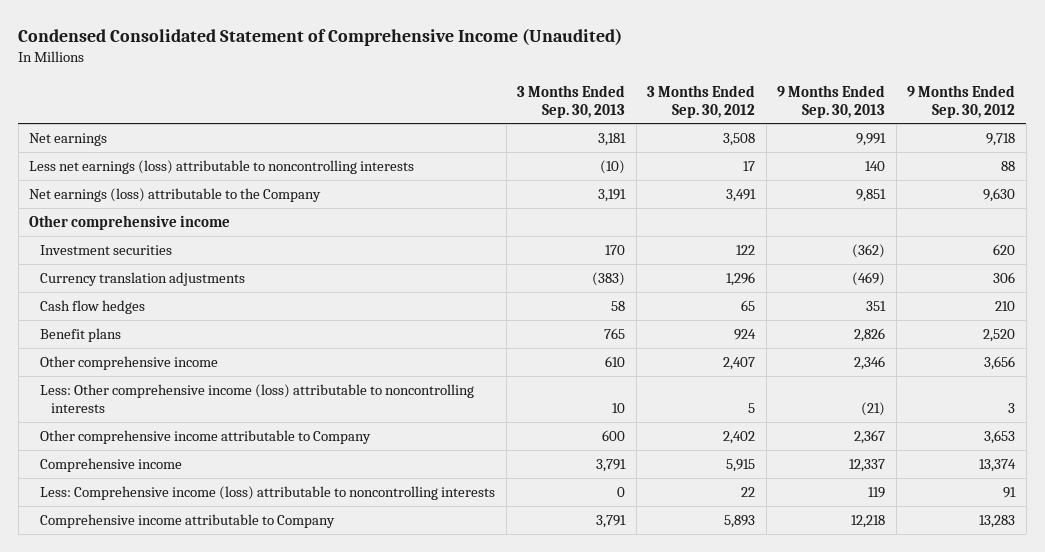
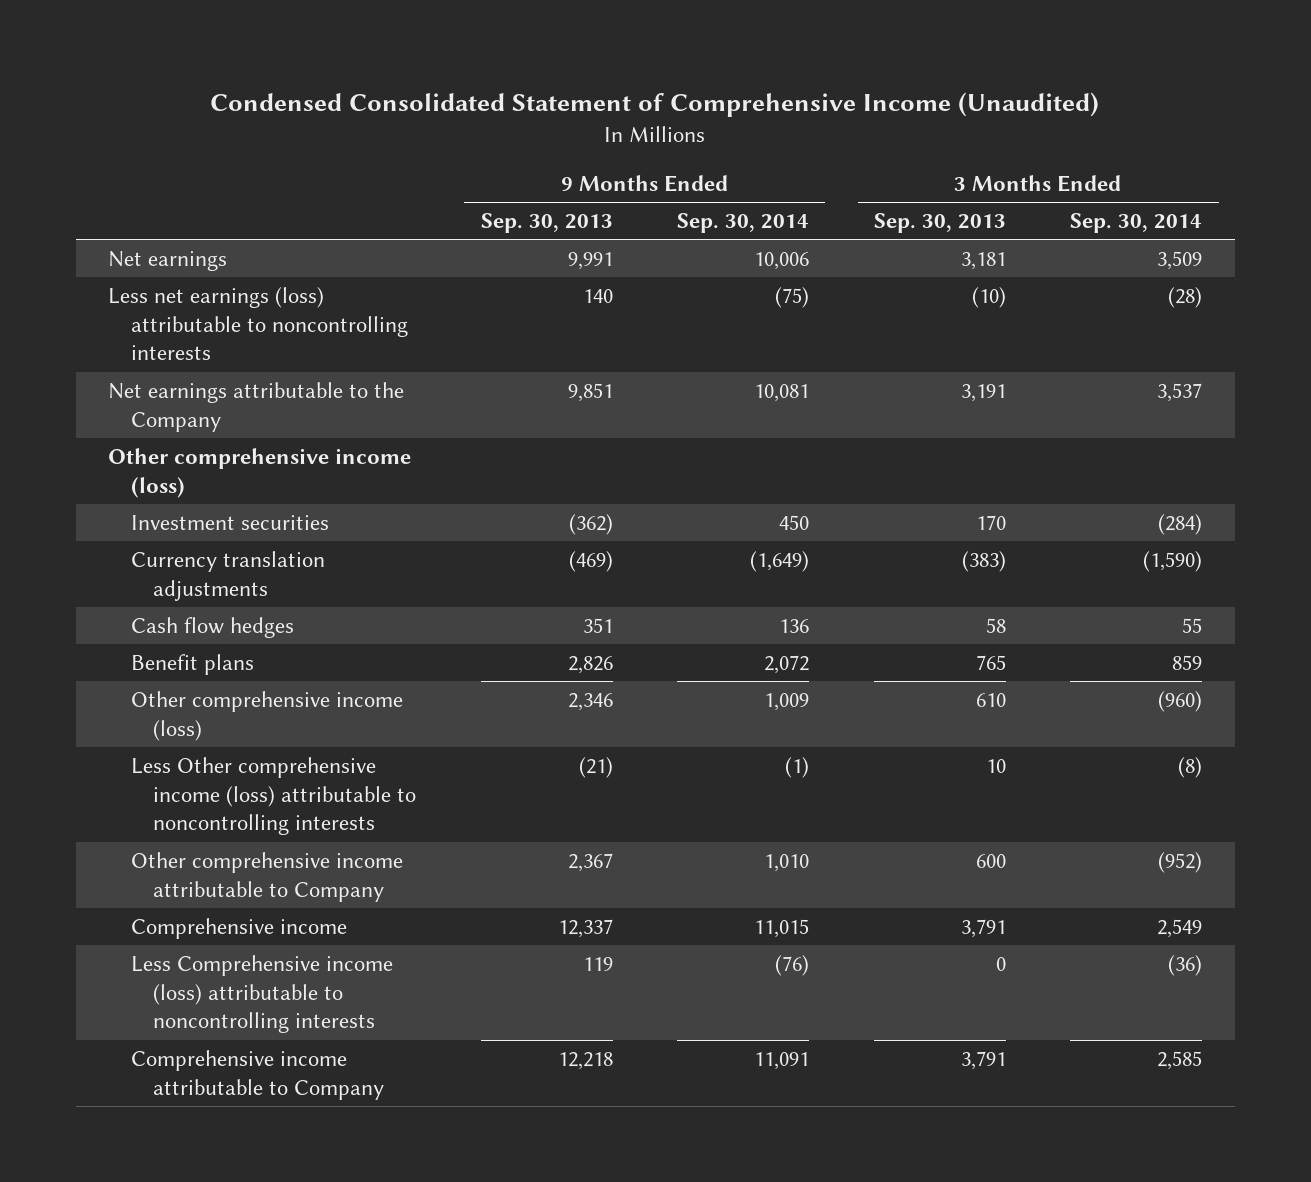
- | 3 Months Ended Sep. 30, 2013 | 3 Months Ended Sep. 30, 2012 | 9 Months Ended Sep. 30, 2013 | 9 Months Ended Sep. 30, 2012
+ | 9 Months Ended Sep. 30, 2013 | 9 Months Ended Sep. 30, 2014 | 3 Months Ended Sep. 30, 2013 | 3 Months Ended Sep. 30, 2014
- Net earnings (loss) attributable to the Company | 3,191 | 3,491 | 9,851 | 9,630
- Other comprehensive income
+ Net earnings attributable to the Company | 9,851 | 10,081 | 3,191 | 3,537
+ Other comprehensive income (loss)
- Other comprehensive income | 610 | 2,407 | 2,346 | 3,656
- Less: Other comprehensive income (loss) attributable to noncontrolling interests | 10 | 5 | (21) | 3
+ Other comprehensive income (loss) | 2,346 | 1,009 | 610 | (960)
+ Less Other comprehensive income (loss) attributable to noncontrolling interests | (21) | (1) | 10 | (8)
- Less: Comprehensive income (loss) attributable to noncontrolling interests | 0 | 22 | 119 | 91
+ Less Comprehensive income (loss) attributable to noncontrolling interests | 119 | (76) | 0 | (36)

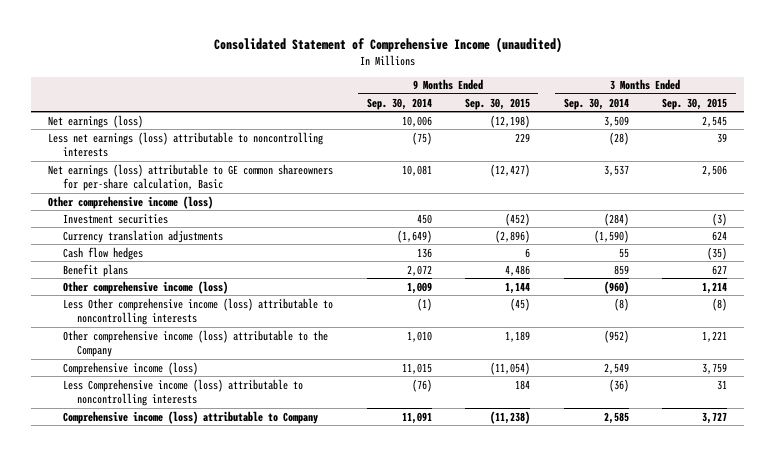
- Condensed Consolidated Statement of Comprehensive Income (Unaudited)
+ Consolidated Statement of Comprehensive Income (unaudited)
- | 9 Months Ended Sep. 30, 2013 | 9 Months Ended Sep. 30, 2014 | 3 Months Ended Sep. 30, 2013 | 3 Months Ended Sep. 30, 2014
+ | 9 Months Ended Sep. 30, 2014 | 9 Months Ended Sep. 30, 2015 | 3 Months Ended Sep. 30, 2014 | 3 Months Ended Sep. 30, 2015
- Net earnings | 9,991 | 10,006 | 3,181 | 3,509
+ Net earnings (loss) | 10,006 | (12,198) | 3,509 | 2,545
- Net earnings attributable to the Company | 9,851 | 10,081 | 3,191 | 3,537
+ Net earnings (loss) attributable to GE common shareowners for per-share calculation, Basic | 10,081 | (12,427) | 3,537 | 2,506
- Other comprehensive income attributable to Company | 2,367 | 1,010 | 600 | (952)
- Comprehensive income | 12,337 | 11,015 | 3,791 | 2,549
+ Other comprehensive income (loss) attributable to the Company | 1,010 | 1,189 | (952) | 1,221
+ Comprehensive income (loss) | 11,015 | (11,054) | 2,549 | 3,759
- Comprehensive income attributable to Company | 12,218 | 11,091 | 3,791 | 2,585
+ Comprehensive income (loss) attributable to Company | 11,091 | (11,238) | 2,585 | 3,727

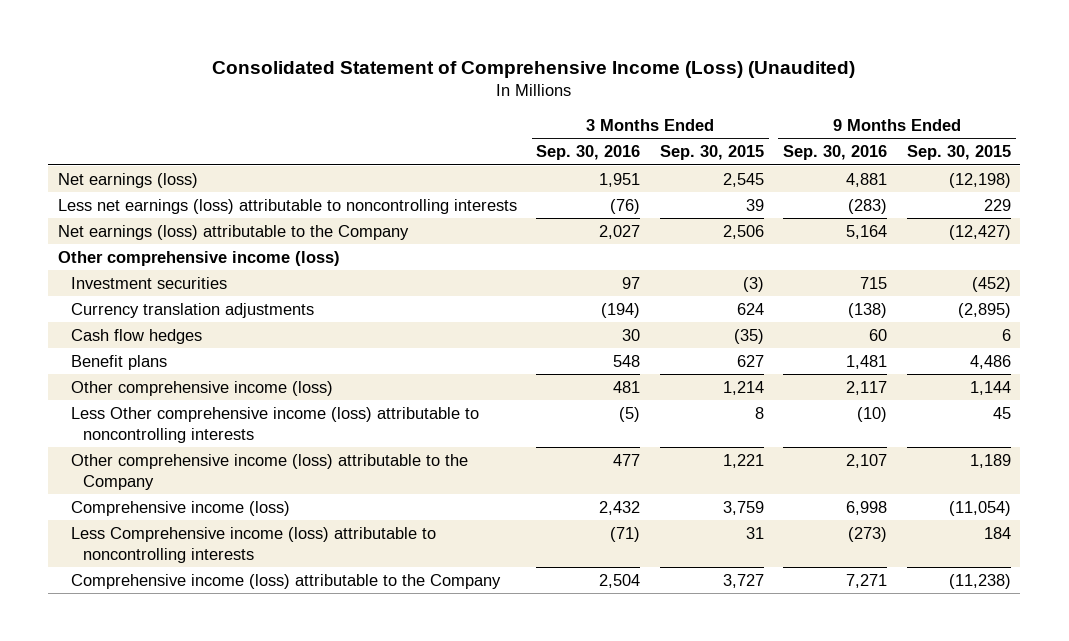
- Consolidated Statement of Comprehensive Income (unaudited)
+ Consolidated Statement of Comprehensive Income (Loss) (Unaudited)
- | 9 Months Ended Sep. 30, 2014 | 9 Months Ended Sep. 30, 2015 | 3 Months Ended Sep. 30, 2014 | 3 Months Ended Sep. 30, 2015
+ | 3 Months Ended Sep. 30, 2016 | 3 Months Ended Sep. 30, 2015 | 9 Months Ended Sep. 30, 2016 | 9 Months Ended Sep. 30, 2015
- Net earnings (loss) attributable to GE common shareowners for per-share calculation, Basic | 10,081 | (12,427) | 3,537 | 2,506
+ Net earnings (loss) attributable to the Company | 2,027 | 2,506 | 5,164 | (12,427)
- Currency translation adjustments | (1,649) | (2,896) | (1,590) | 624
+ Currency translation adjustments | (194) | 624 | (138) | (2,895)
- Less Other comprehensive income (loss) attributable to noncontrolling interests | (1) | (45) | (8) | (8)
+ Less Other comprehensive income (loss) attributable to noncontrolling interests | (5) | 8 | (10) | 45
- Comprehensive income (loss) attributable to Company | 11,091 | (11,238) | 2,585 | 3,727
+ Comprehensive income (loss) attributable to the Company | 2,504 | 3,727 | 7,271 | (11,238)

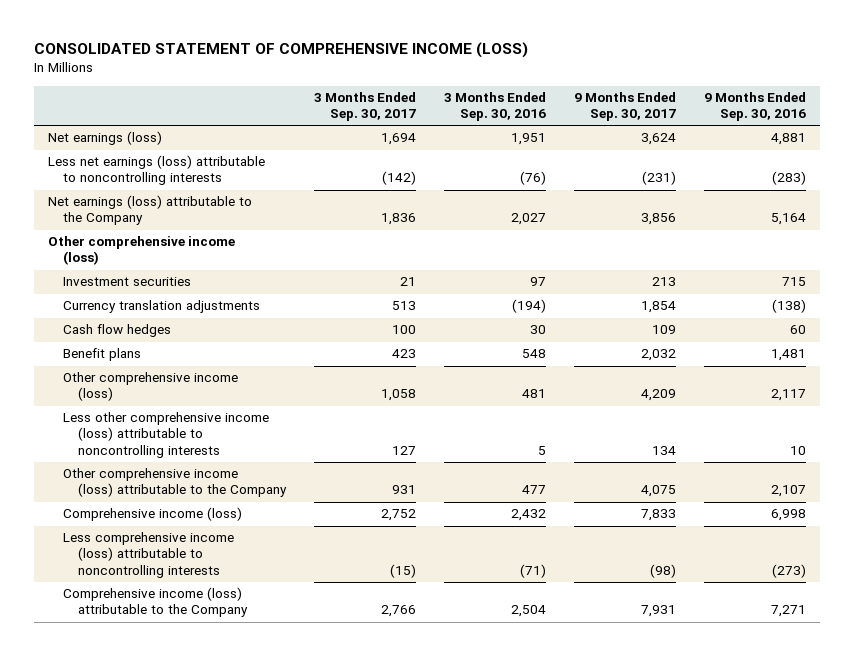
- Consolidated Statement of Comprehensive Income (Loss) (Unaudited)
+ CONSOLIDATED STATEMENT OF COMPREHENSIVE INCOME (LOSS)
- | 3 Months Ended Sep. 30, 2016 | 3 Months Ended Sep. 30, 2015 | 9 Months Ended Sep. 30, 2016 | 9 Months Ended Sep. 30, 2015
+ | 3 Months Ended Sep. 30, 2017 | 3 Months Ended Sep. 30, 2016 | 9 Months Ended Sep. 30, 2017 | 9 Months Ended Sep. 30, 2016
- Less Other comprehensive income (loss) attributable to noncontrolling interests | (5) | 8 | (10) | 45
+ Less other comprehensive income (loss) attributable to noncontrolling interests | 127 | 5 | 134 | 10
- Less Comprehensive income (loss) attributable to noncontrolling interests | (71) | 31 | (273) | 184
+ Less comprehensive income (loss) attributable to noncontrolling interests | (15) | (71) | (98) | (273)

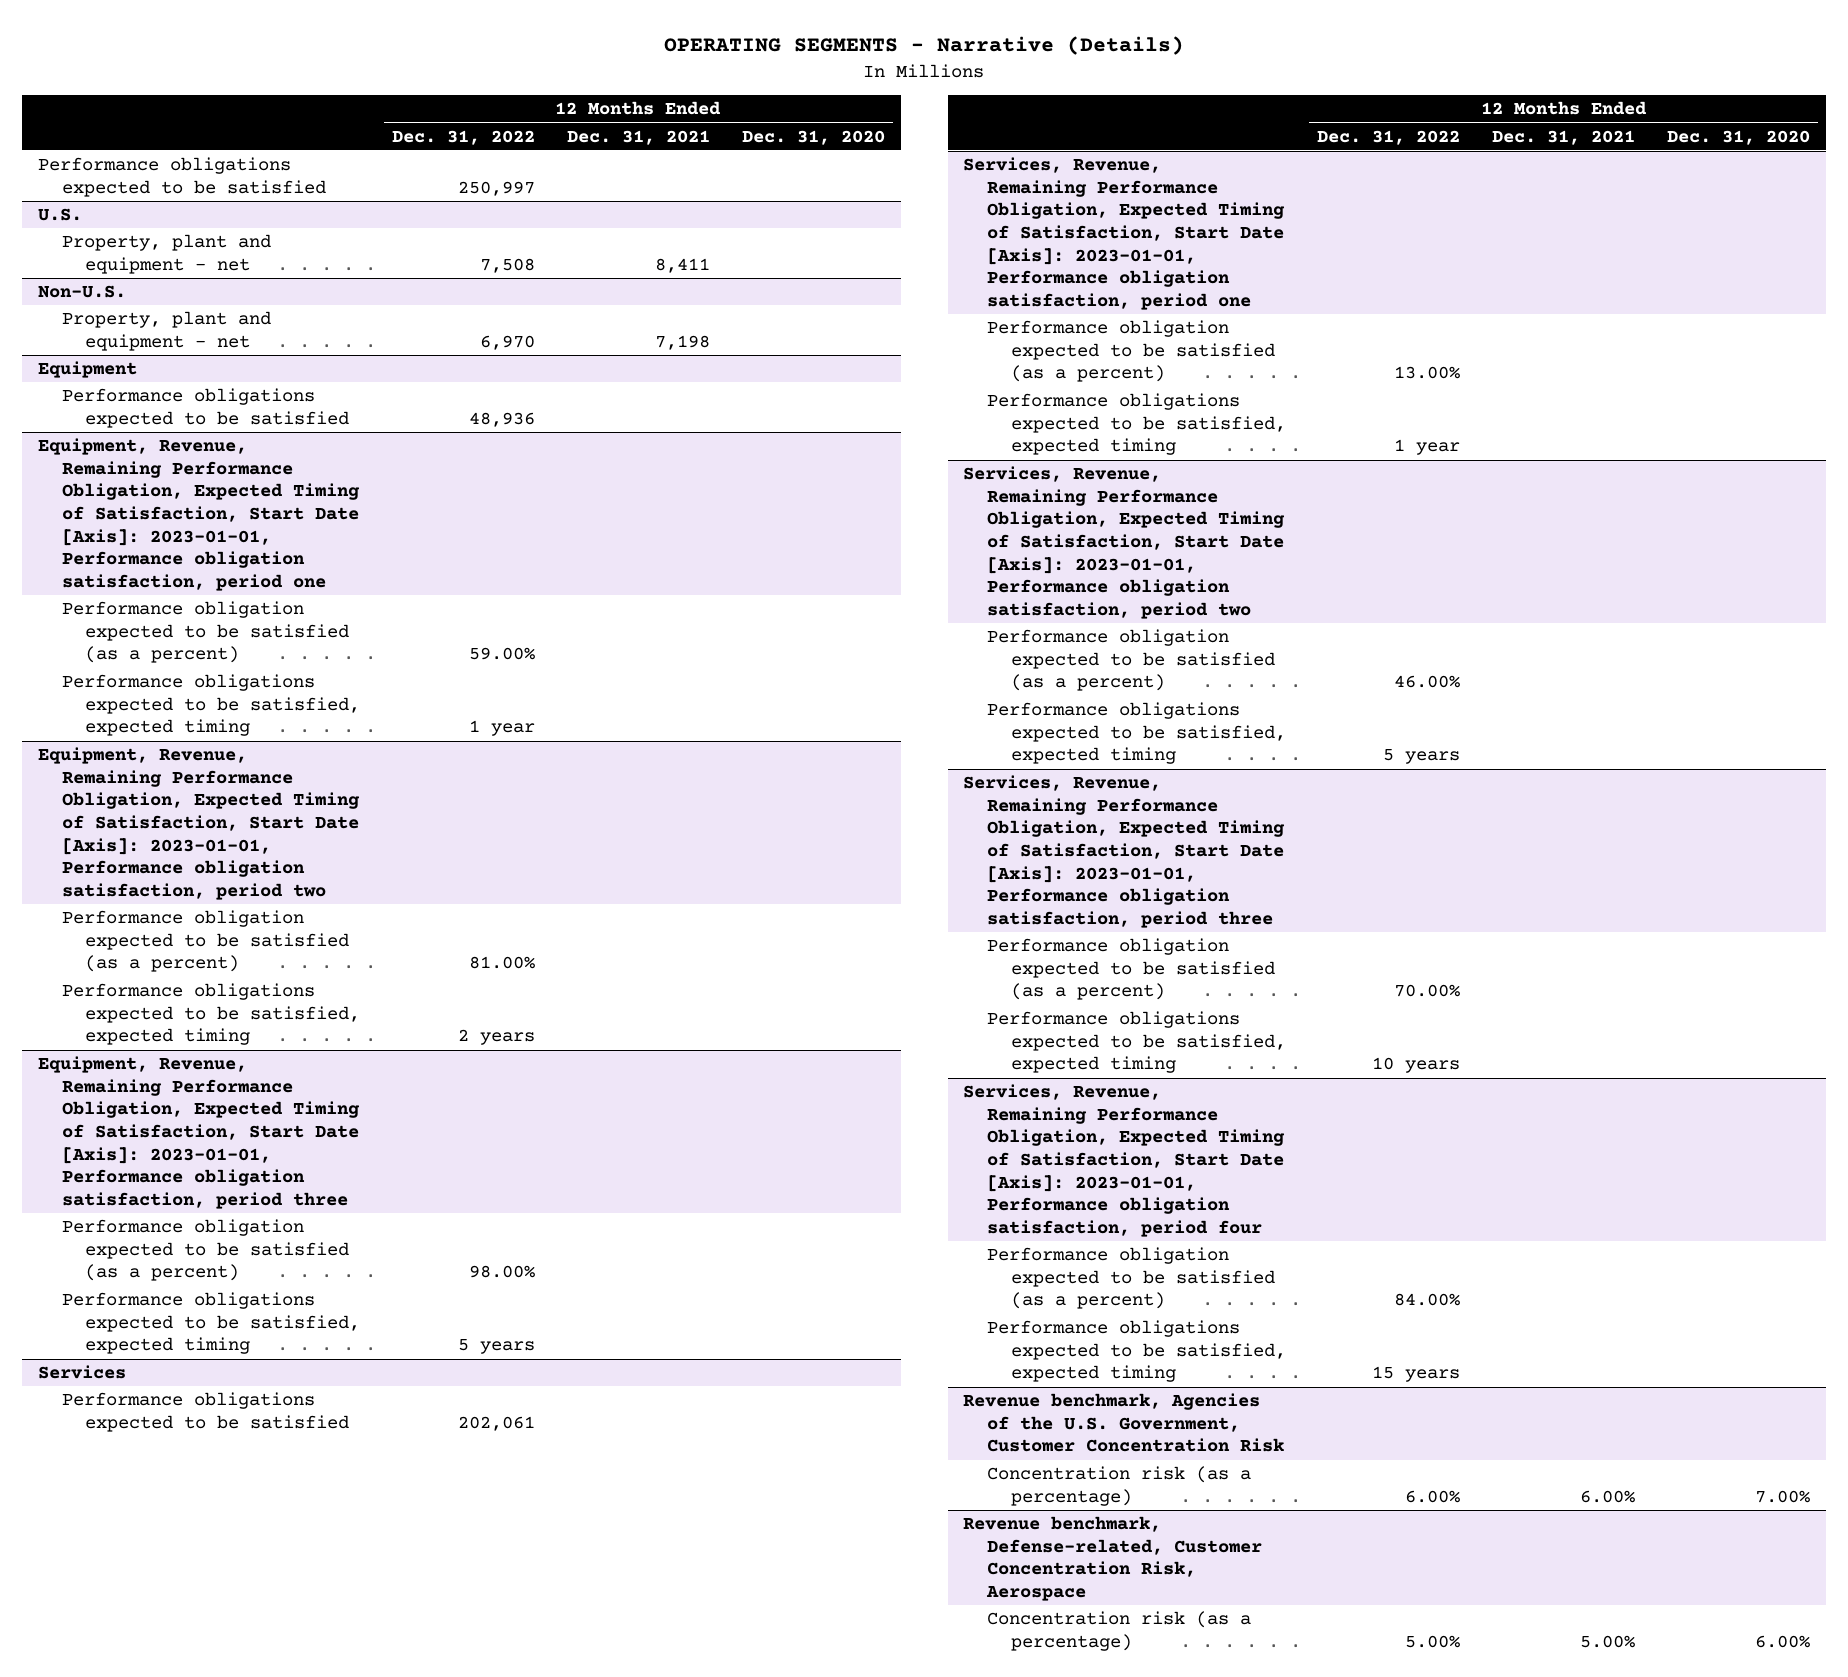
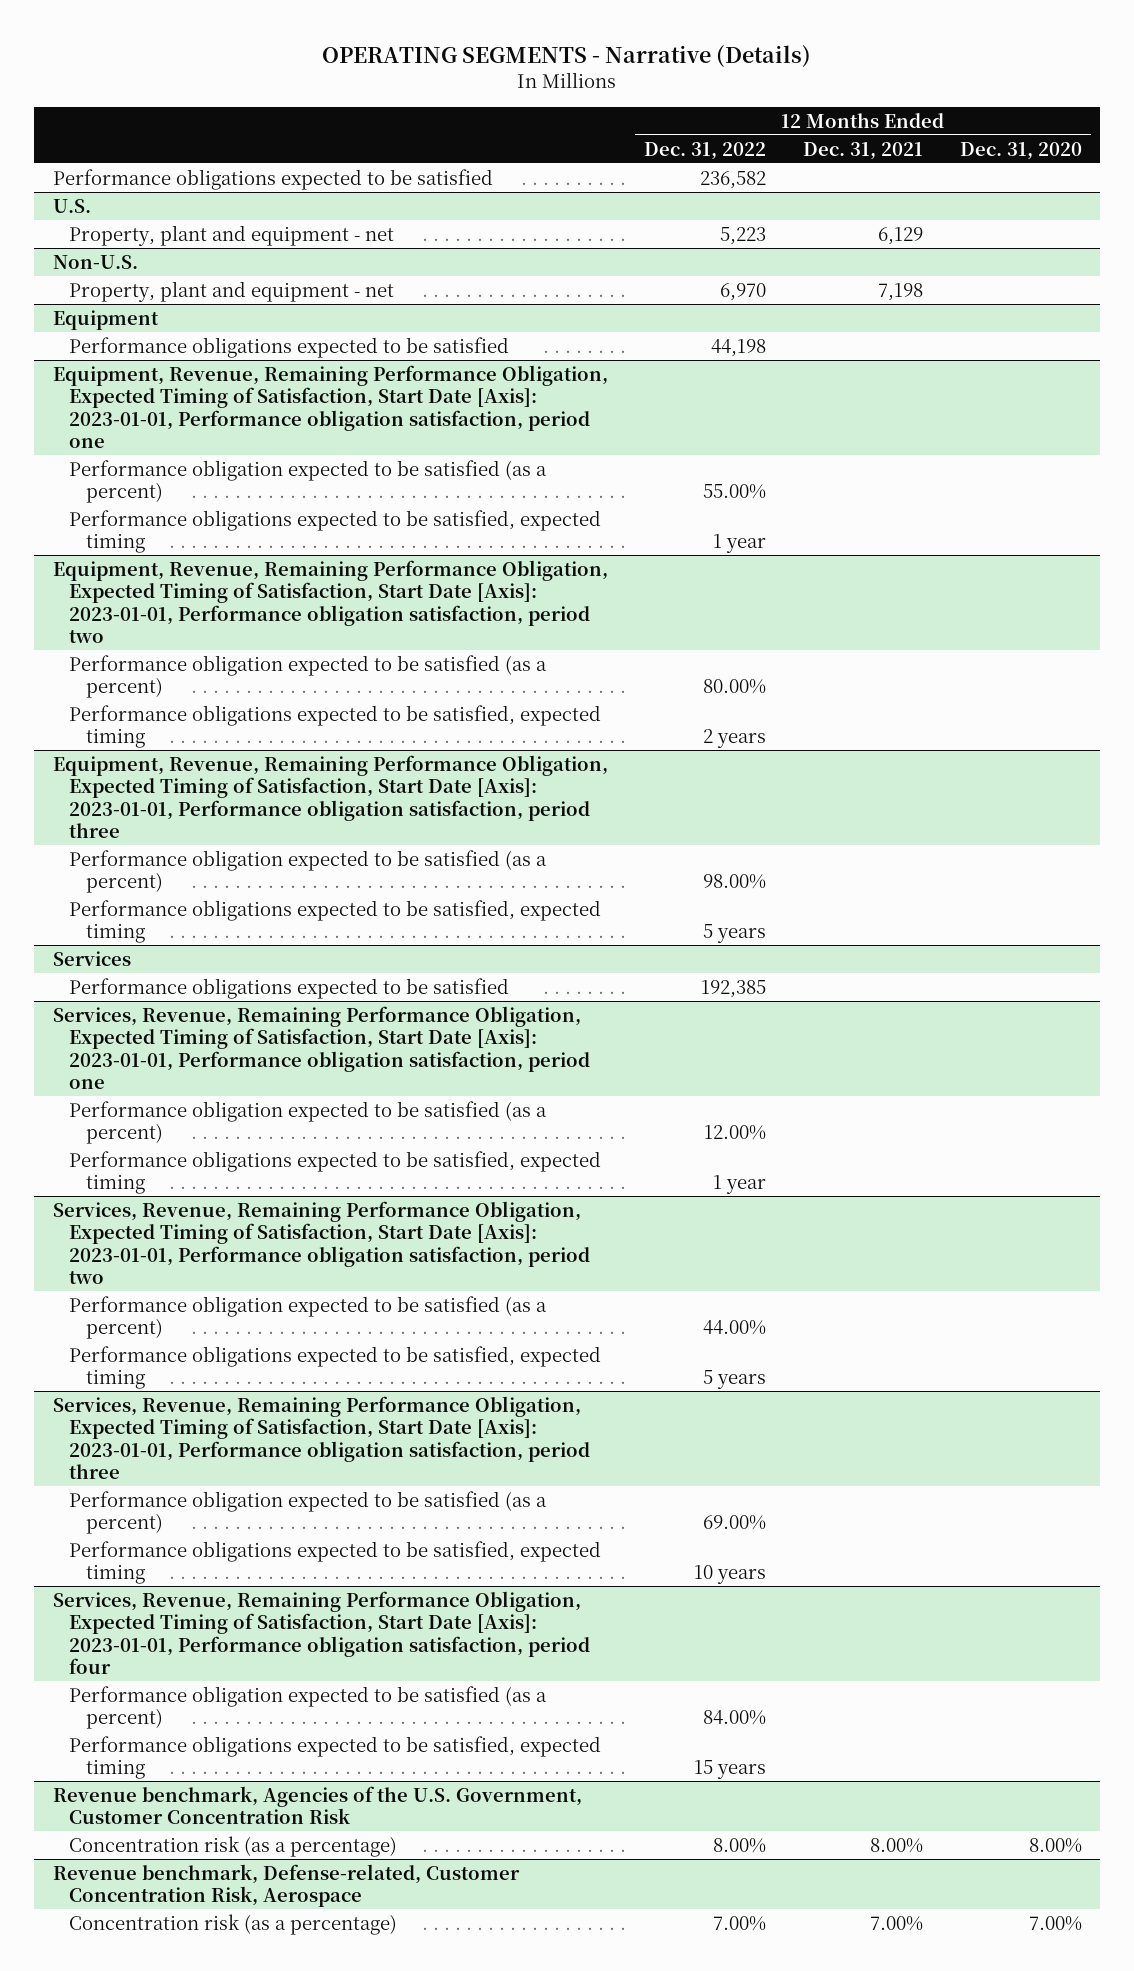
- Performance obligations expected to be satisfied | 250,997 | |
+ Performance obligations expected to be satisfied | 236,582 | |
@ U.S.
- Property, plant and equipment - net | 7,508 | 8,411 |
+ Property, plant and equipment - net | 5,223 | 6,129 |
@ Equipment
- Performance obligations expected to be satisfied | 48,936 | |
+ Performance obligations expected to be satisfied | 44,198 | |
@ Equipment, Revenue, Remaining Performance Obligation, Expected Timing of Satisfaction, Start Date [Axis]: 2023-01-01, Performance obligation satisfaction, period one
- Performance obligation expected to be satisfied (as a percent) | 59.00% | |
+ Performance obligation expected to be satisfied (as a percent) | 55.00% | |
@ Equipment, Revenue, Remaining Performance Obligation, Expected Timing of Satisfaction, Start Date [Axis]: 2023-01-01, Performance obligation satisfaction, period two
- Performance obligation expected to be satisfied (as a percent) | 81.00% | |
+ Performance obligation expected to be satisfied (as a percent) | 80.00% | |
@ Services
- Performance obligations expected to be satisfied | 202,061 | |
+ Performance obligations expected to be satisfied | 192,385 | |
@ Services, Revenue, Remaining Performance Obligation, Expected Timing of Satisfaction, Start Date [Axis]: 2023-01-01, Performance obligation satisfaction, period one
- Performance obligation expected to be satisfied (as a percent) | 13.00% | |
+ Performance obligation expected to be satisfied (as a percent) | 12.00% | |
@ Services, Revenue, Remaining Performance Obligation, Expected Timing of Satisfaction, Start Date [Axis]: 2023-01-01, Performance obligation satisfaction, period two
- Performance obligation expected to be satisfied (as a percent) | 46.00% | |
+ Performance obligation expected to be satisfied (as a percent) | 44.00% | |
@ Services, Revenue, Remaining Performance Obligation, Expected Timing of Satisfaction, Start Date [Axis]: 2023-01-01, Performance obligation satisfaction, period three
- Performance obligation expected to be satisfied (as a percent) | 70.00% | |
+ Performance obligation expected to be satisfied (as a percent) | 69.00% | |
@ Revenue benchmark, Agencies of the U.S. Government, Customer Concentration Risk
- Concentration risk (as a percentage) | 6.00% | 6.00% | 7.00%
+ Concentration risk (as a percentage) | 8.00% | 8.00% | 8.00%
@ Revenue benchmark, Defense-related, Customer Concentration Risk, Aerospace
- Concentration risk (as a percentage) | 5.00% | 5.00% | 6.00%
+ Concentration risk (as a percentage) | 7.00% | 7.00% | 7.00%

